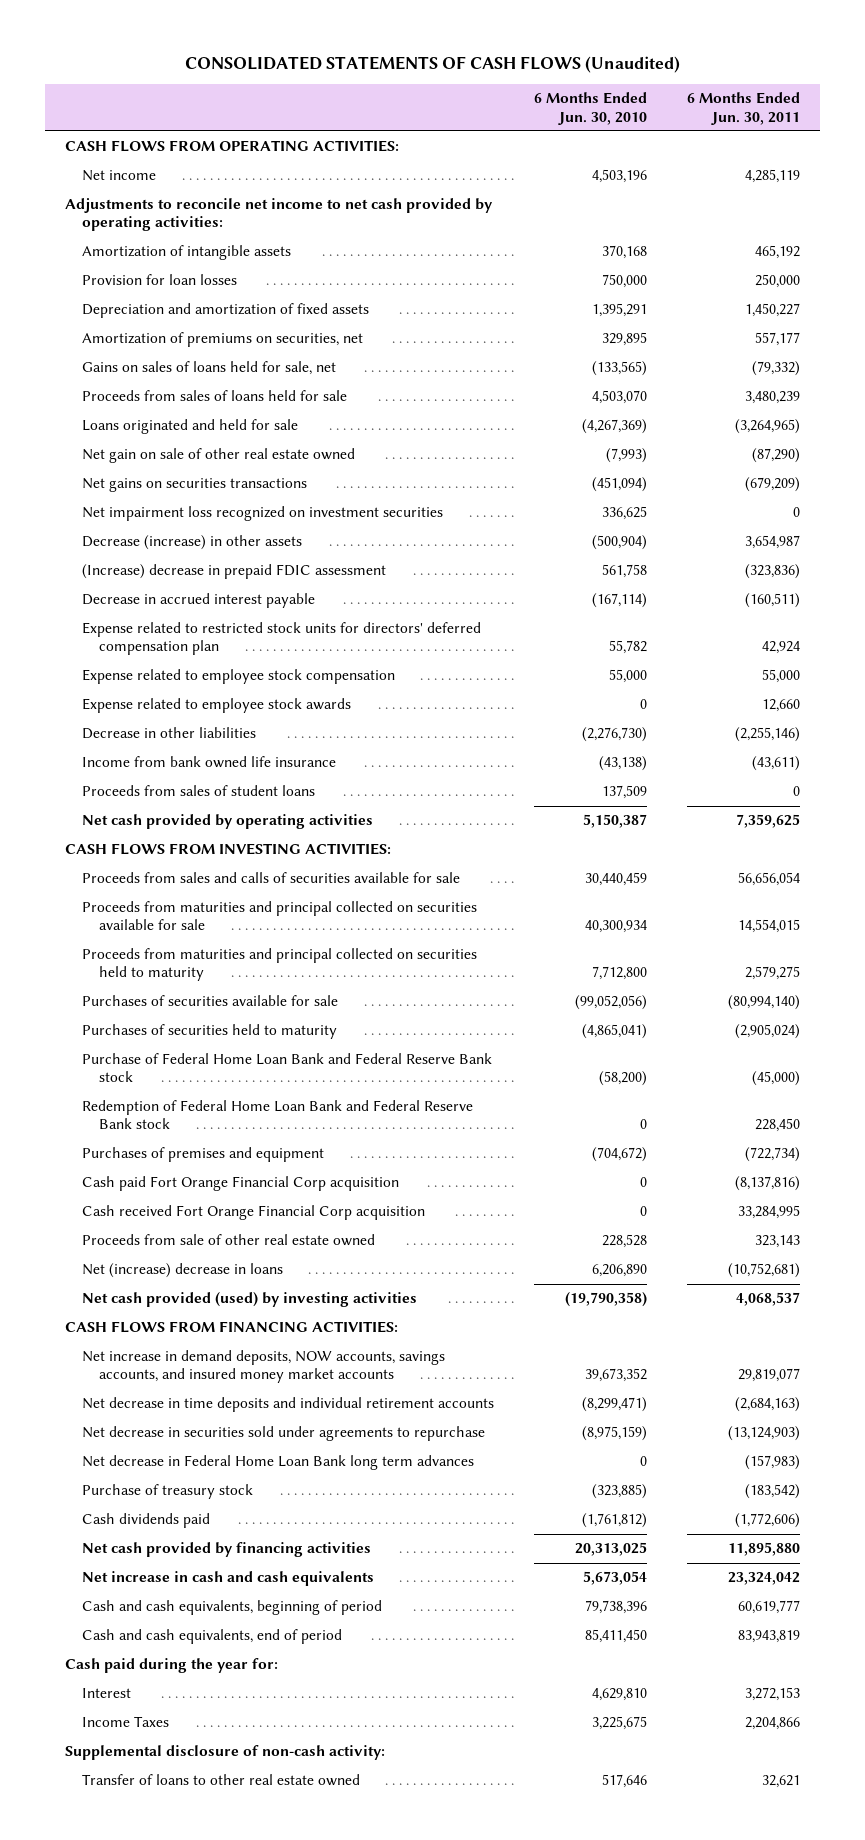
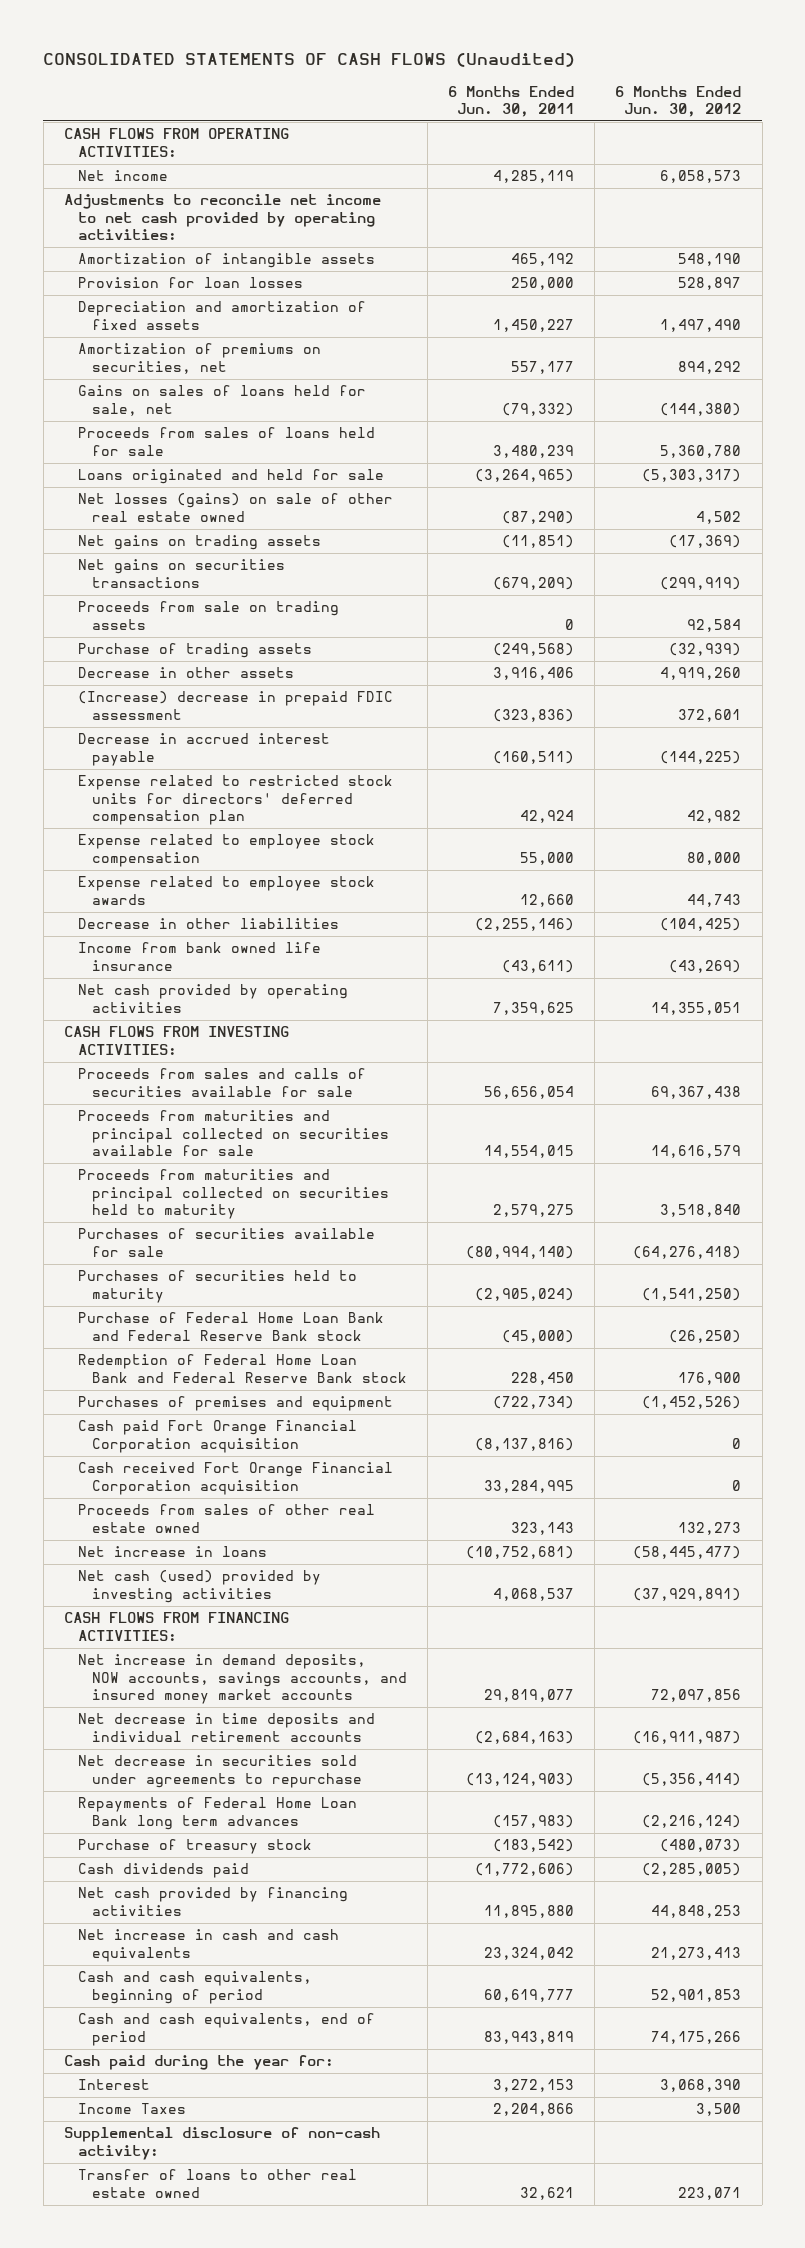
- | 6 Months Ended Jun. 30, 2010 | 6 Months Ended Jun. 30, 2011
+ | 6 Months Ended Jun. 30, 2011 | 6 Months Ended Jun. 30, 2012
- Net gain on sale of other real estate owned | (7,993) | (87,290)
+ Net losses (gains) on sale of other real estate owned | (87,290) | 4,502
+ Net gains on trading assets | (11,851) | (17,369)
- Net impairment loss recognized on investment securities | 336,625 | 0
- Decrease (increase) in other assets | (500,904) | 3,654,987
+ Proceeds from sale on trading assets | 0 | 92,584
+ Purchase of trading assets | (249,568) | (32,939)
+ Decrease in other assets | 3,916,406 | 4,919,260
- Proceeds from sales of student loans | 137,509 | 0
- Cash paid Fort Orange Financial Corp acquisition | 0 | (8,137,816)
- Cash received Fort Orange Financial Corp acquisition | 0 | 33,284,995
- Proceeds from sale of other real estate owned | 228,528 | 323,143
- Net (increase) decrease in loans | 6,206,890 | (10,752,681)
- Net cash provided (used) by investing activities | (19,790,358) | 4,068,537
+ Cash paid Fort Orange Financial Corporation acquisition | (8,137,816) | 0
+ Cash received Fort Orange Financial Corporation acquisition | 33,284,995 | 0
+ Proceeds from sales of other real estate owned | 323,143 | 132,273
+ Net increase in loans | (10,752,681) | (58,445,477)
+ Net cash (used) provided by investing activities | 4,068,537 | (37,929,891)
- Net decrease in Federal Home Loan Bank long term advances | 0 | (157,983)
+ Repayments of Federal Home Loan Bank long term advances | (157,983) | (2,216,124)

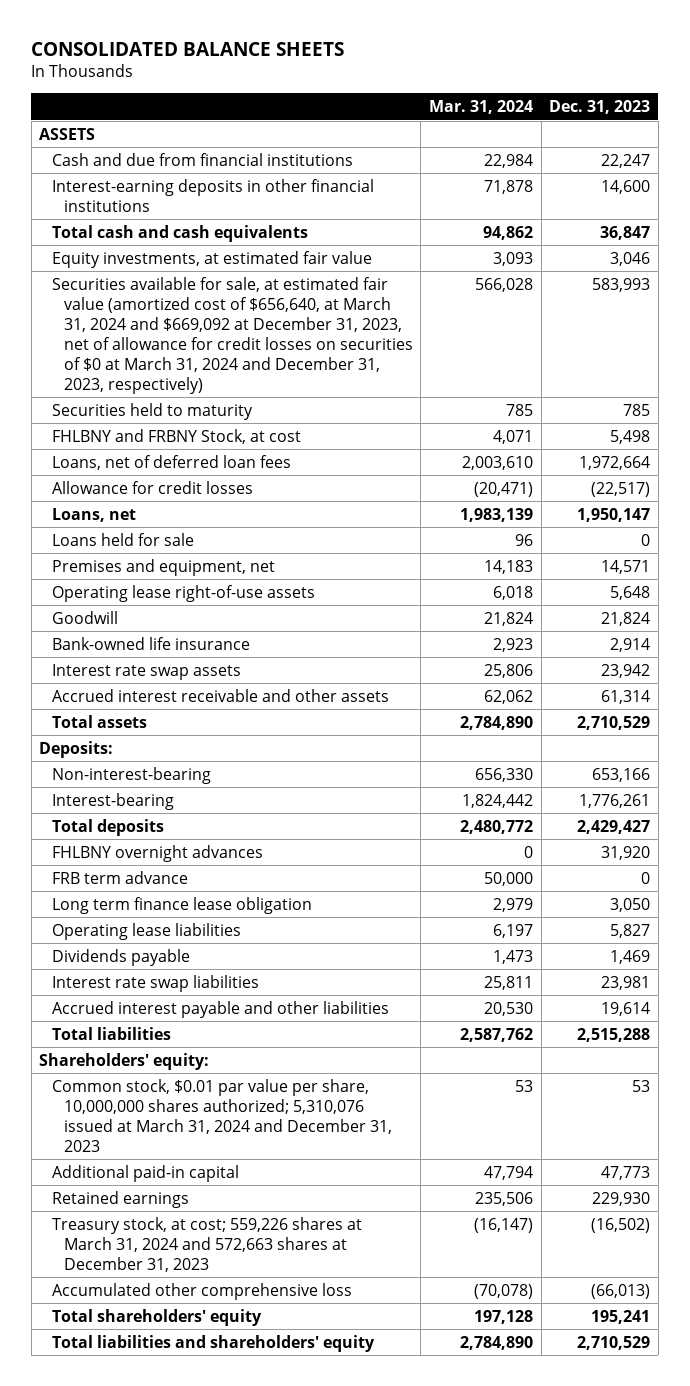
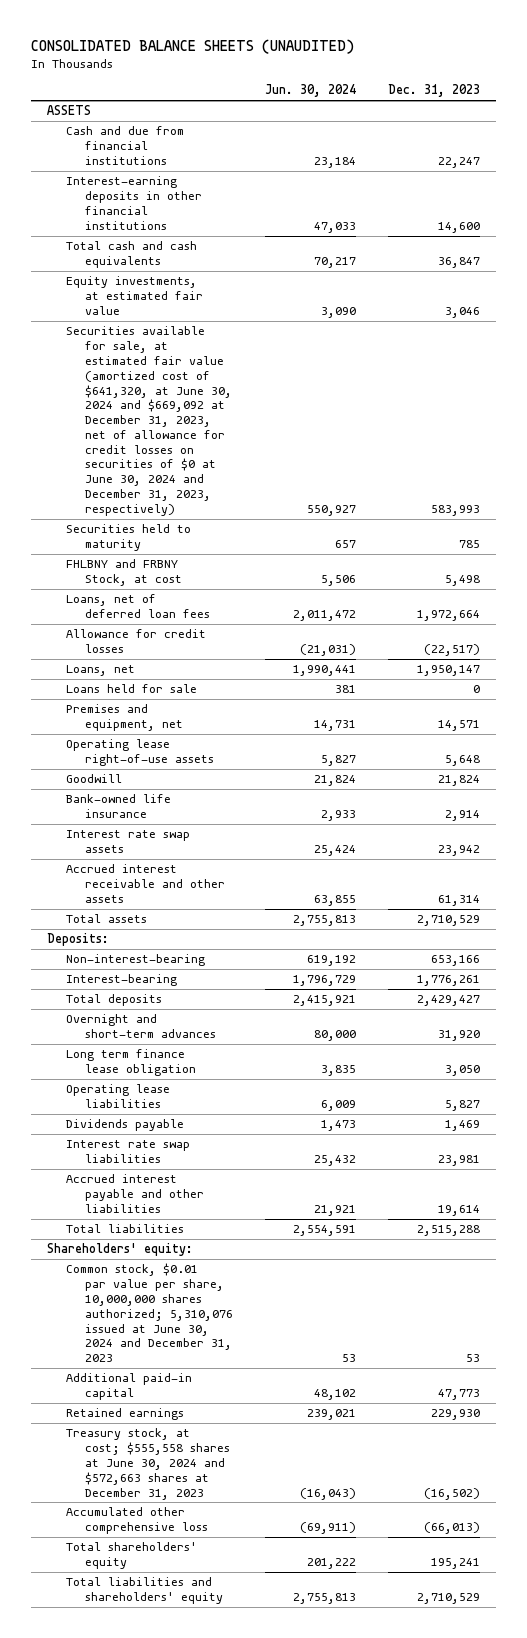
- CONSOLIDATED BALANCE SHEETS
+ CONSOLIDATED BALANCE SHEETS (UNAUDITED)
- | Mar. 31, 2024 | Dec. 31, 2023
+ | Jun. 30, 2024 | Dec. 31, 2023
- Securities available for sale, at estimated fair value (amortized cost of $656,640, at March 31, 2024 and $669,092 at December 31, 2023, net of allowance for credit losses on securities of $0 at March 31, 2024 and December 31, 2023, respectively) | 566,028 | 583,993
+ Securities available for sale, at estimated fair value (amortized cost of $641,320, at June 30, 2024 and $669,092 at December 31, 2023, net of allowance for credit losses on securities of $0 at June 30, 2024 and December 31, 2023, respectively) | 550,927 | 583,993
- FHLBNY overnight advances | 0 | 31,920
- FRB term advance | 50,000 | 0
+ Overnight and short-term advances | 80,000 | 31,920
- Common stock, $0.01 par value per share, 10,000,000 shares authorized; 5,310,076 issued at March 31, 2024 and December 31, 2023 | 53 | 53
+ Common stock, $0.01 par value per share, 10,000,000 shares authorized; 5,310,076 issued at June 30, 2024 and December 31, 2023 | 53 | 53
- Treasury stock, at cost; 559,226 shares at March 31, 2024 and 572,663 shares at December 31, 2023 | (16,147) | (16,502)
+ Treasury stock, at cost; $555,558 shares at June 30, 2024 and $572,663 shares at December 31, 2023 | (16,043) | (16,502)

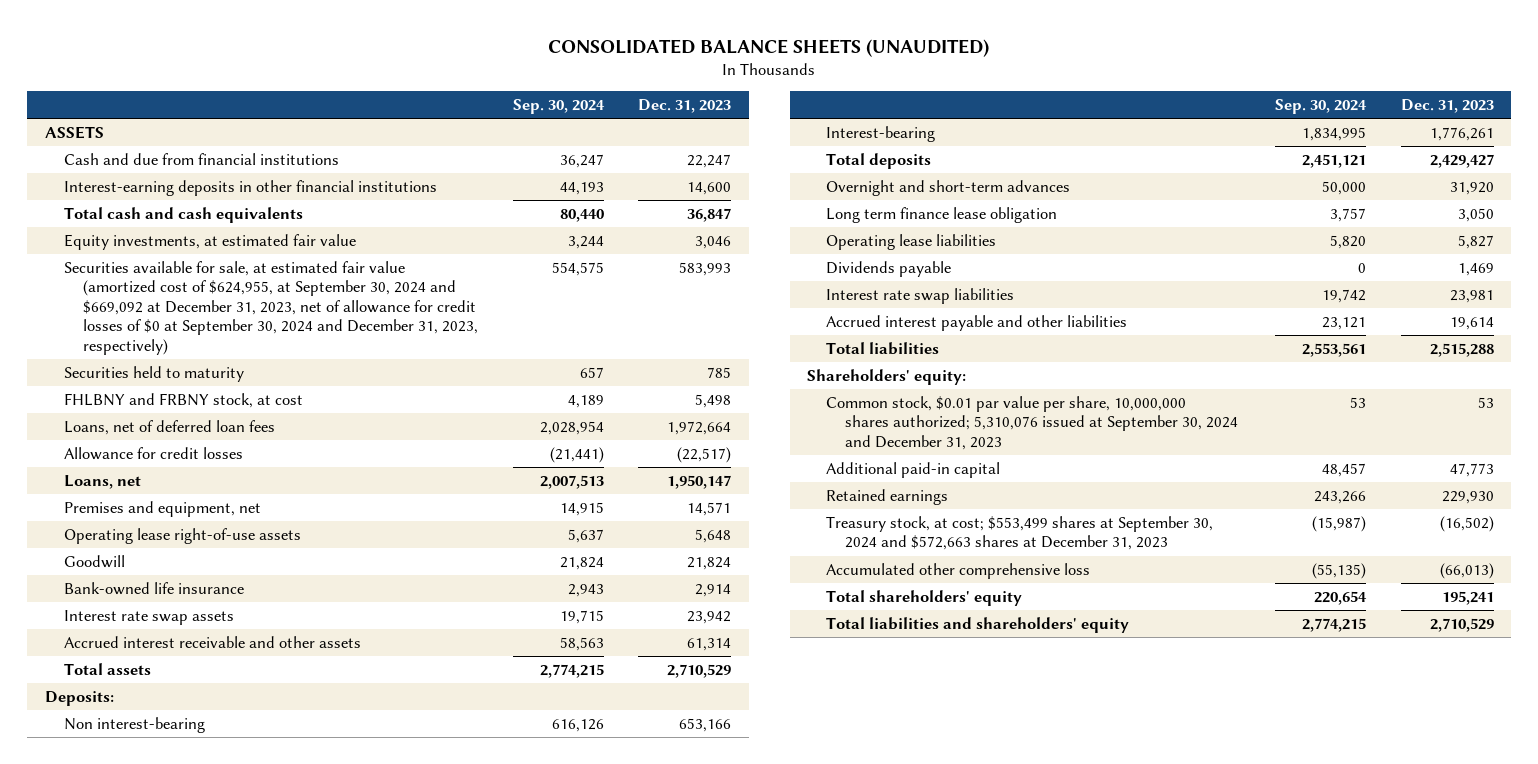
- | Jun. 30, 2024 | Dec. 31, 2023
+ | Sep. 30, 2024 | Dec. 31, 2023
- Securities available for sale, at estimated fair value (amortized cost of $641,320, at June 30, 2024 and $669,092 at December 31, 2023, net of allowance for credit losses on securities of $0 at June 30, 2024 and December 31, 2023, respectively) | 550,927 | 583,993
+ Securities available for sale, at estimated fair value (amortized cost of $624,955, at September 30, 2024 and $669,092 at December 31, 2023, net of allowance for credit losses of $0 at September 30, 2024 and December 31, 2023, respectively) | 554,575 | 583,993
- FHLBNY and FRBNY Stock, at cost | 5,506 | 5,498
+ FHLBNY and FRBNY stock, at cost | 4,189 | 5,498
- Loans held for sale | 381 | 0
- Non-interest-bearing | 619,192 | 653,166
+ Non interest-bearing | 616,126 | 653,166
- Common stock, $0.01 par value per share, 10,000,000 shares authorized; 5,310,076 issued at June 30, 2024 and December 31, 2023 | 53 | 53
+ Common stock, $0.01 par value per share, 10,000,000 shares authorized; 5,310,076 issued at September 30, 2024 and December 31, 2023 | 53 | 53
- Treasury stock, at cost; $555,558 shares at June 30, 2024 and $572,663 shares at December 31, 2023 | (16,043) | (16,502)
+ Treasury stock, at cost; $553,499 shares at September 30, 2024 and $572,663 shares at December 31, 2023 | (15,987) | (16,502)

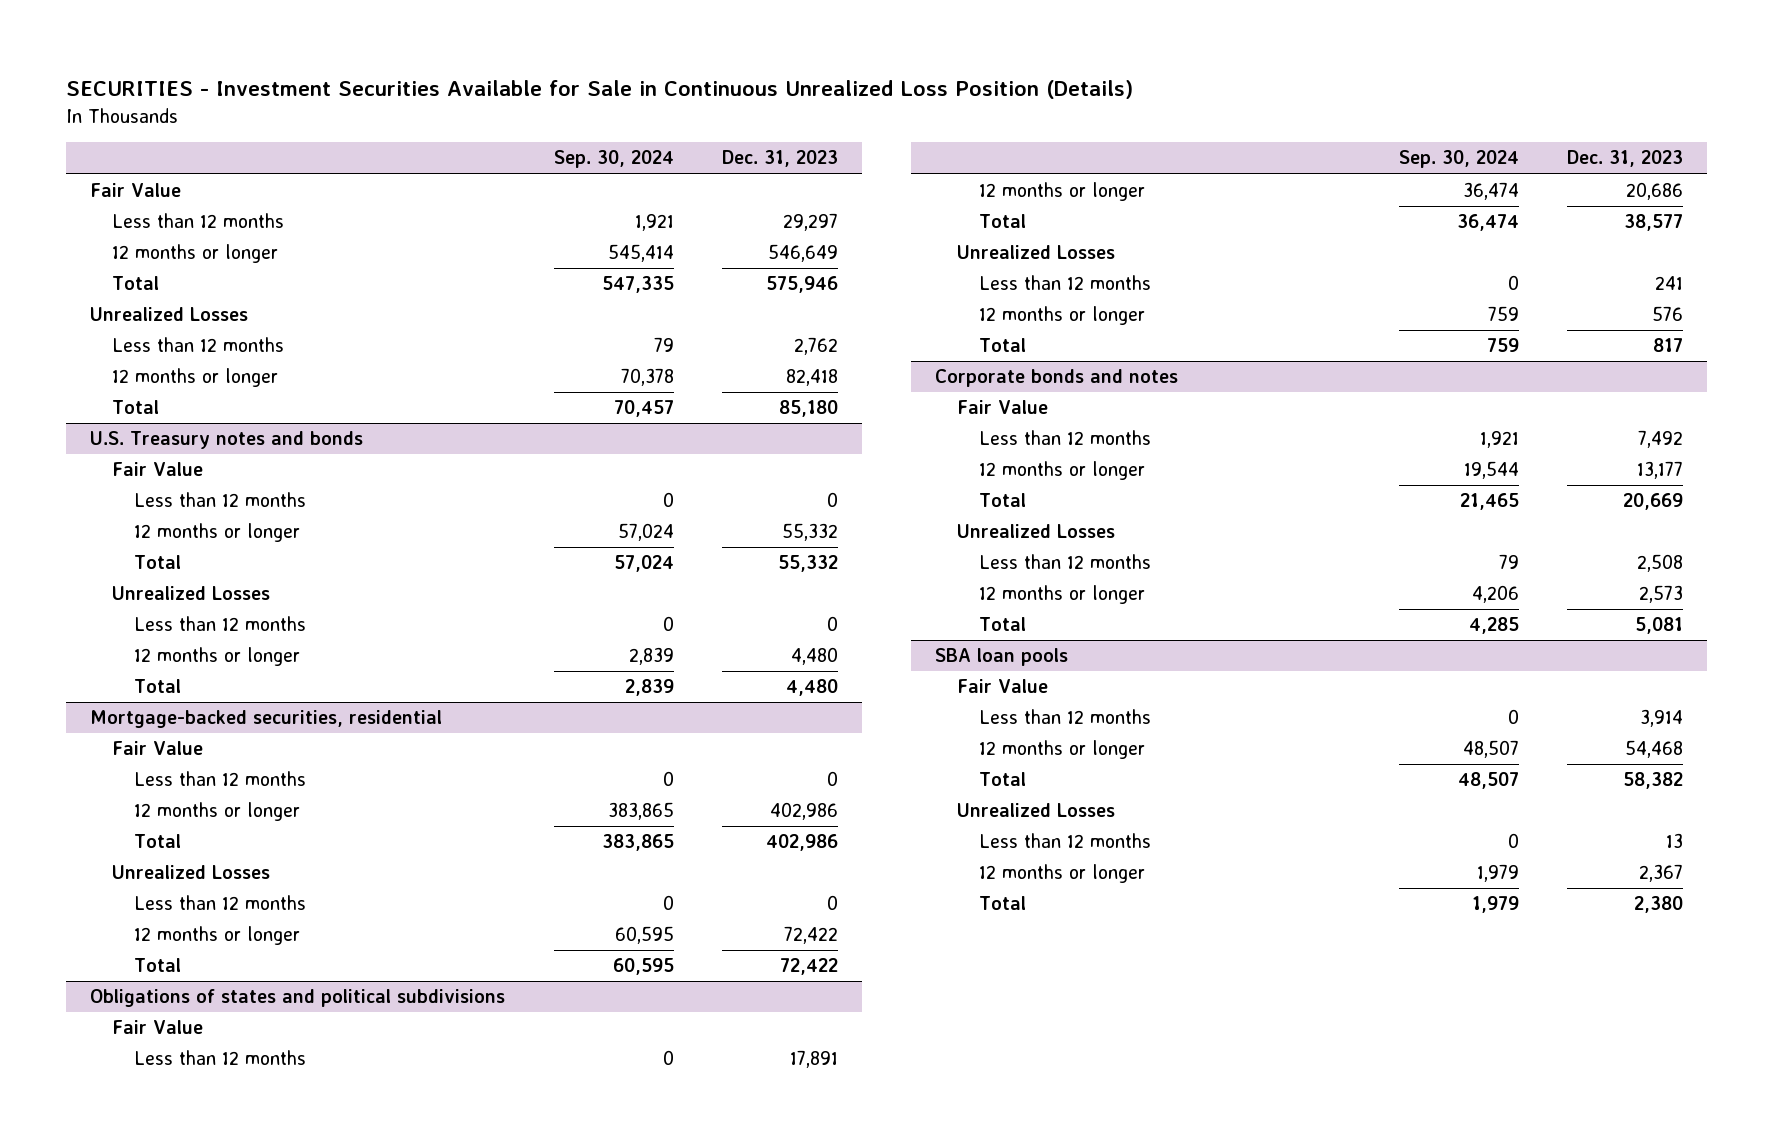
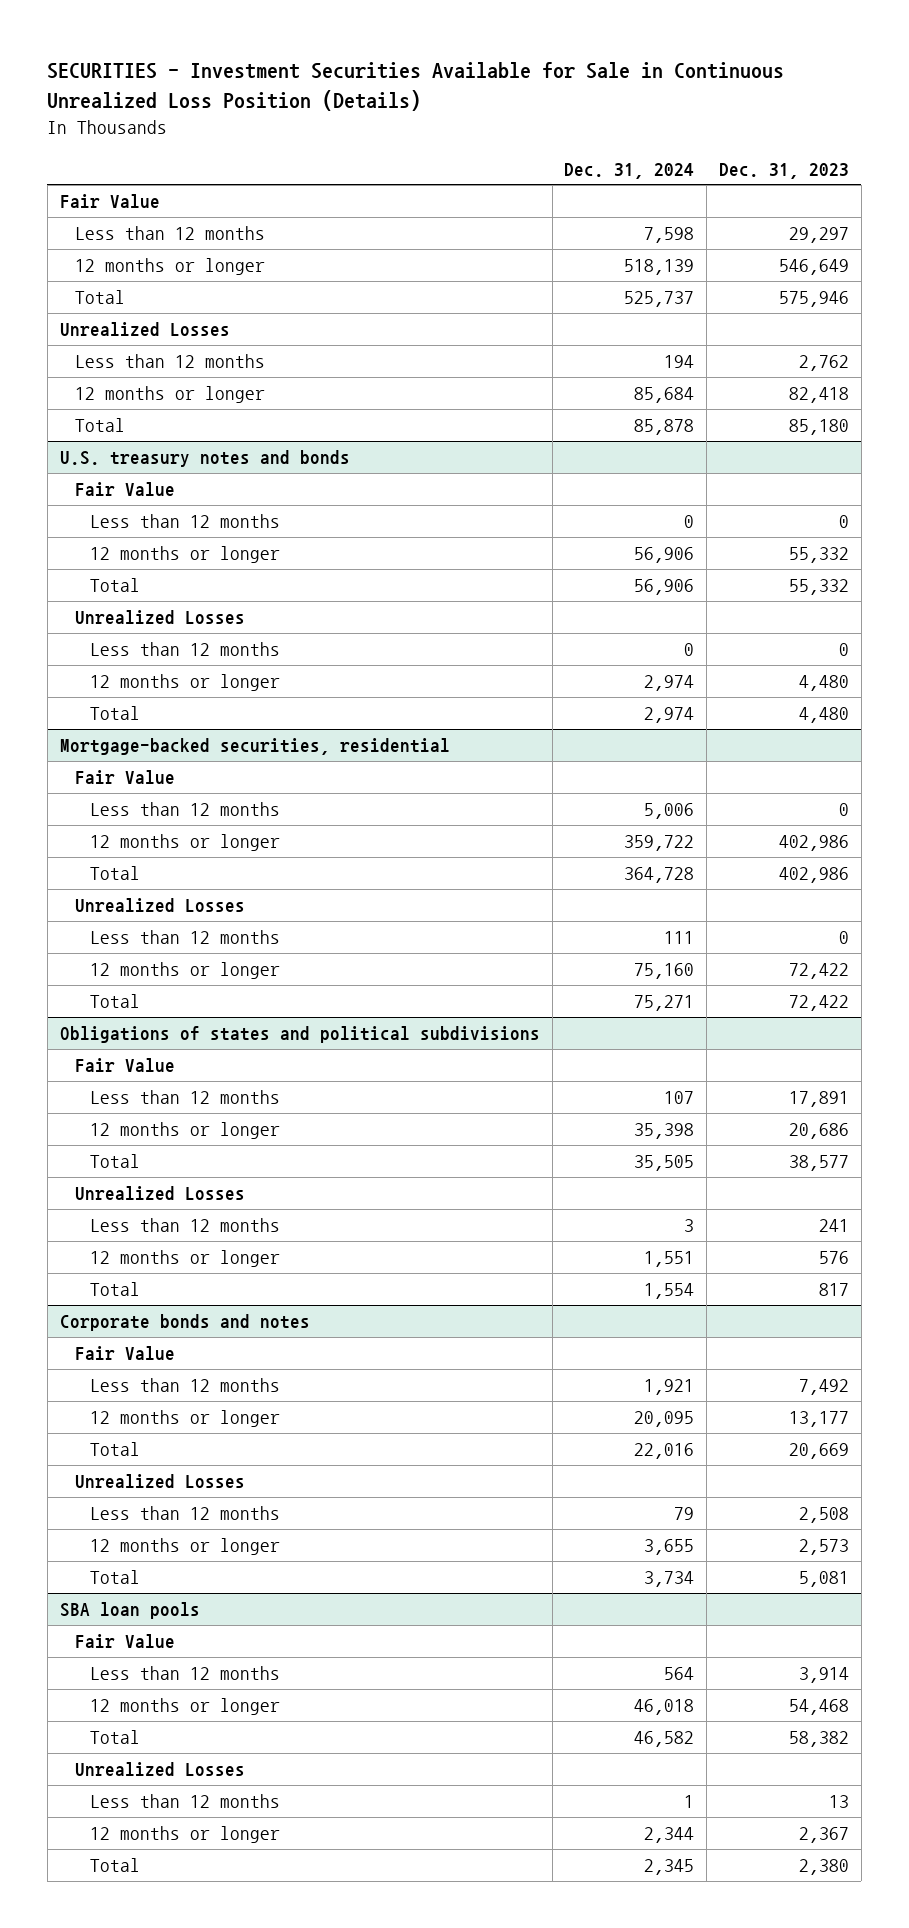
- | Sep. 30, 2024 | Dec. 31, 2023
+ | Dec. 31, 2024 | Dec. 31, 2023
- U.S. Treasury notes and bonds
+ U.S. treasury notes and bonds

